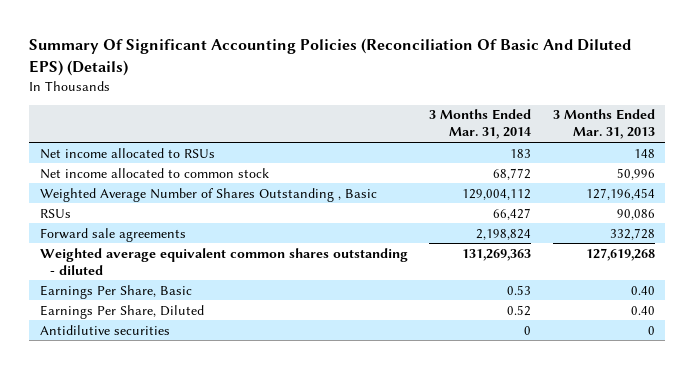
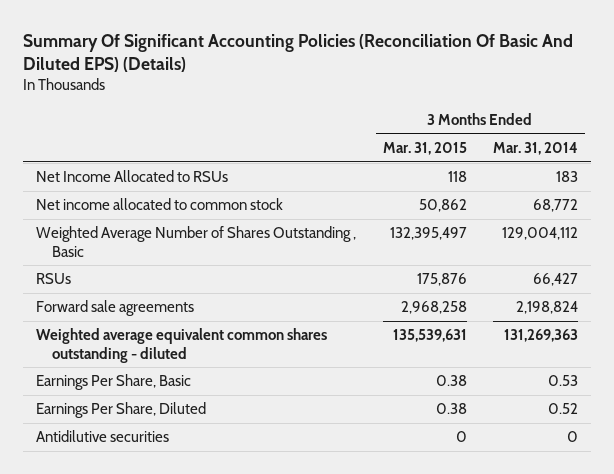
- | 3 Months Ended Mar. 31, 2014 | 3 Months Ended Mar. 31, 2013
+ | 3 Months Ended Mar. 31, 2015 | 3 Months Ended Mar. 31, 2014
- Net income allocated to RSUs | 183 | 148
+ Net Income Allocated to RSUs | 118 | 183

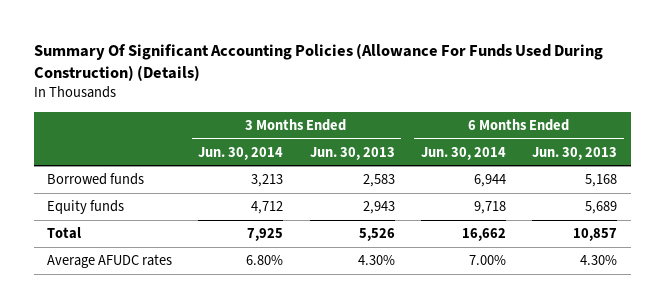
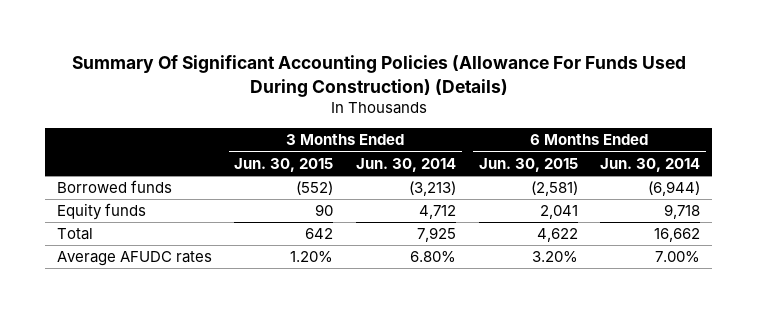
- | 3 Months Ended Jun. 30, 2014 | 3 Months Ended Jun. 30, 2013 | 6 Months Ended Jun. 30, 2014 | 6 Months Ended Jun. 30, 2013
+ | 3 Months Ended Jun. 30, 2015 | 3 Months Ended Jun. 30, 2014 | 6 Months Ended Jun. 30, 2015 | 6 Months Ended Jun. 30, 2014
- Borrowed funds | 3,213 | 2,583 | 6,944 | 5,168
+ Borrowed funds | (552) | (3,213) | (2,581) | (6,944)

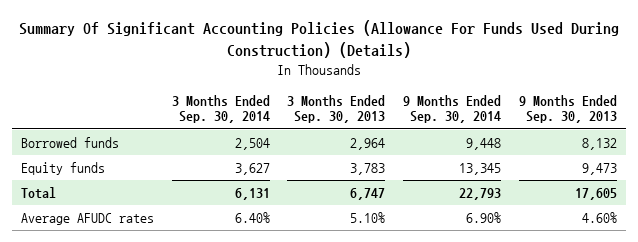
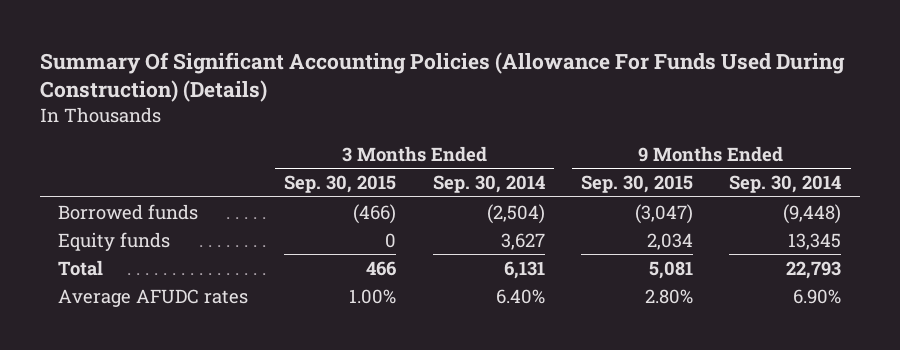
- | 3 Months Ended Sep. 30, 2014 | 3 Months Ended Sep. 30, 2013 | 9 Months Ended Sep. 30, 2014 | 9 Months Ended Sep. 30, 2013
+ | 3 Months Ended Sep. 30, 2015 | 3 Months Ended Sep. 30, 2014 | 9 Months Ended Sep. 30, 2015 | 9 Months Ended Sep. 30, 2014
- Borrowed funds | 2,504 | 2,964 | 9,448 | 8,132
+ Borrowed funds | (466) | (2,504) | (3,047) | (9,448)

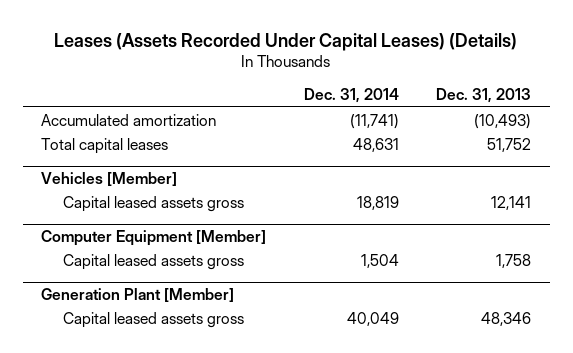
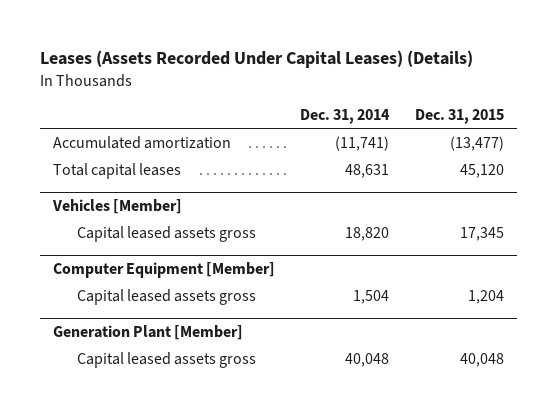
- | Dec. 31, 2014 | Dec. 31, 2013
+ | Dec. 31, 2014 | Dec. 31, 2015
@ Vehicles [Member]
- Capital leased assets gross | 18,819 | 12,141
+ Capital leased assets gross | 18,820 | 17,345
@ Generation Plant [Member]
- Capital leased assets gross | 40,049 | 48,346
+ Capital leased assets gross | 40,048 | 40,048

